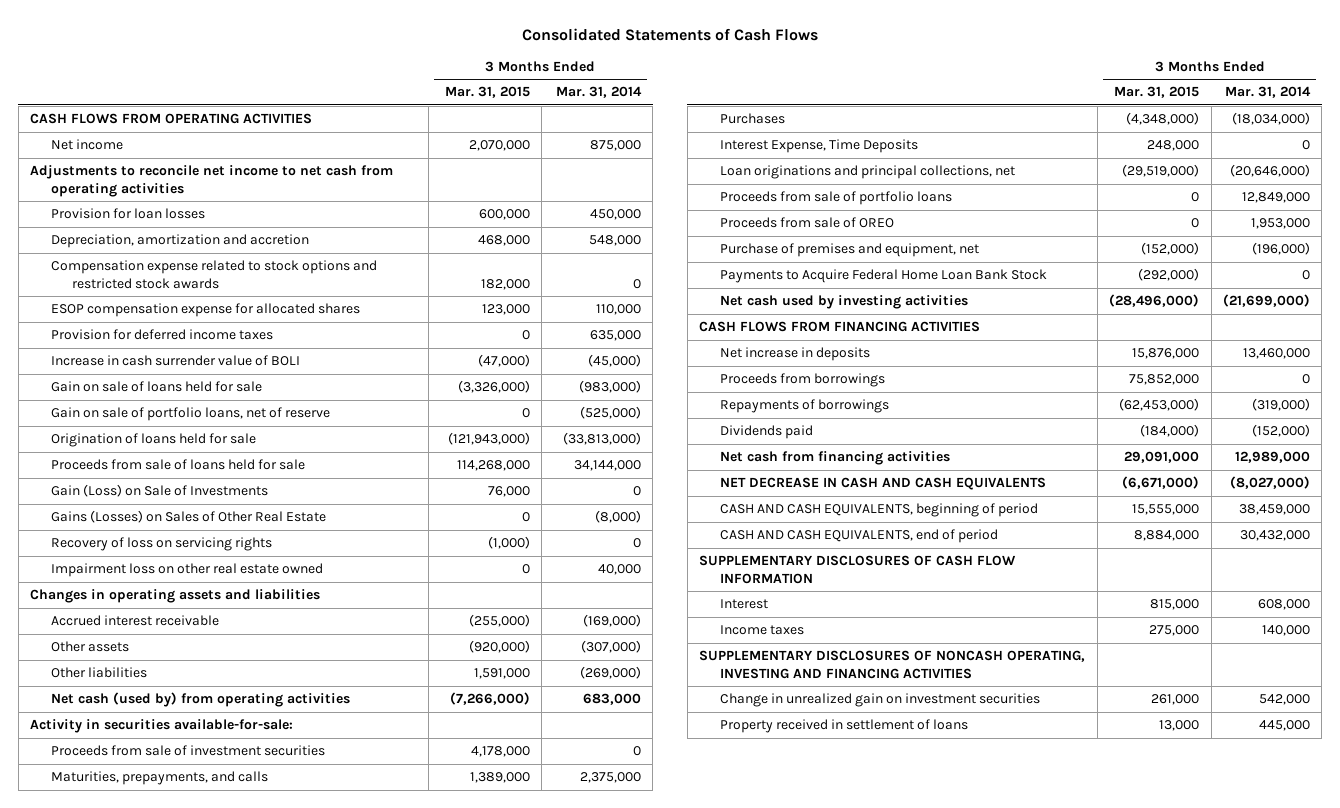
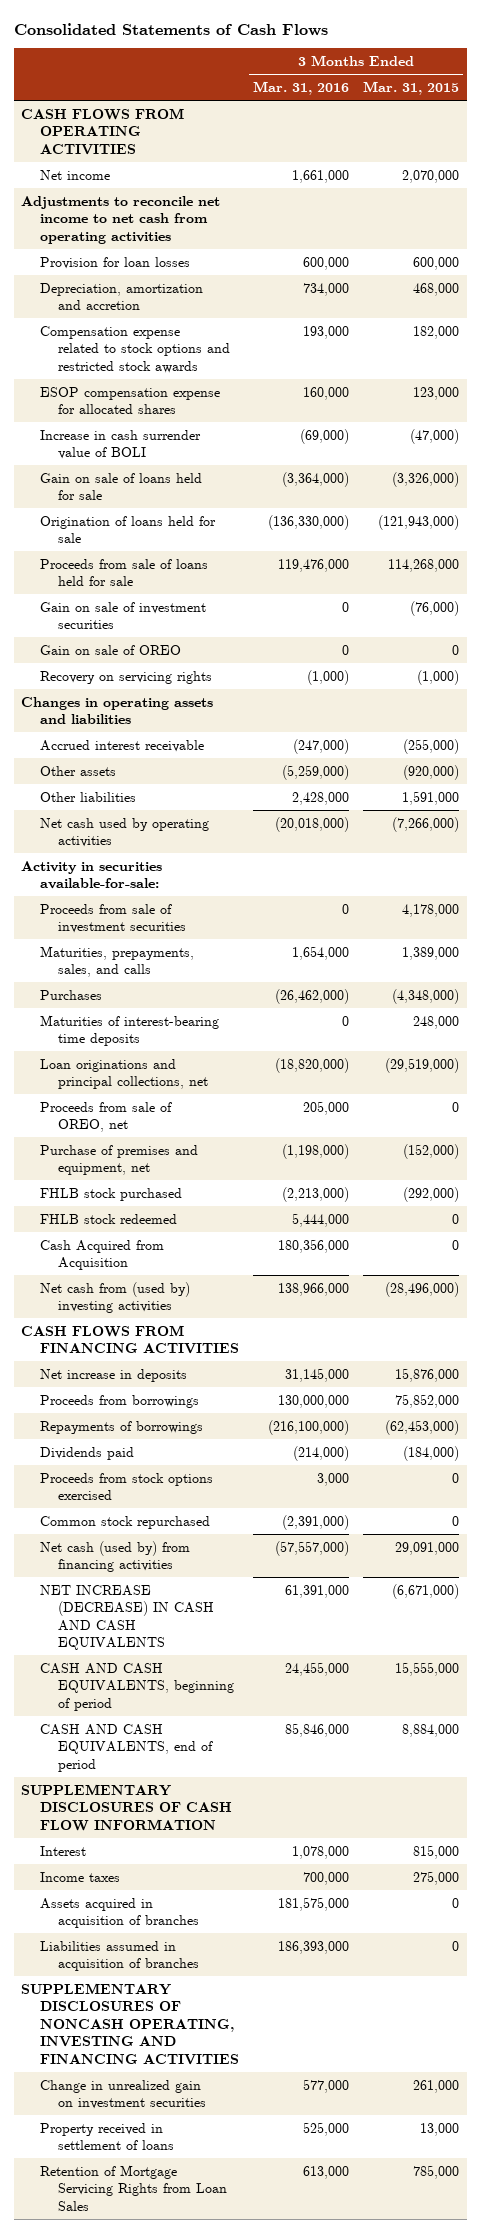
- | 3 Months Ended Mar. 31, 2015 | 3 Months Ended Mar. 31, 2014
+ | 3 Months Ended Mar. 31, 2016 | 3 Months Ended Mar. 31, 2015
- Provision for deferred income taxes | 0 | 635,000
- Gain on sale of portfolio loans, net of reserve | 0 | (525,000)
- Gain (Loss) on Sale of Investments | 76,000 | 0
- Gains (Losses) on Sales of Other Real Estate | 0 | (8,000)
- Recovery of loss on servicing rights | (1,000) | 0
- Impairment loss on other real estate owned | 0 | 40,000
+ Gain on sale of investment securities | 0 | (76,000)
+ Gain on sale of OREO | 0 | 0
+ Recovery on servicing rights | (1,000) | (1,000)
- Net cash (used by) from operating activities | (7,266,000) | 683,000
+ Net cash used by operating activities | (20,018,000) | (7,266,000)
- Maturities, prepayments, and calls | 1,389,000 | 2,375,000
+ Maturities, prepayments, sales, and calls | 1,654,000 | 1,389,000
- Interest Expense, Time Deposits | 248,000 | 0
+ Maturities of interest-bearing time deposits | 0 | 248,000
- Proceeds from sale of portfolio loans | 0 | 12,849,000
- Proceeds from sale of OREO | 0 | 1,953,000
+ Proceeds from sale of OREO, net | 205,000 | 0
- Payments to Acquire Federal Home Loan Bank Stock | (292,000) | 0
- Net cash used by investing activities | (28,496,000) | (21,699,000)
+ FHLB stock purchased | (2,213,000) | (292,000)
+ FHLB stock redeemed | 5,444,000 | 0
+ Cash Acquired from Acquisition | 180,356,000 | 0
+ Net cash from (used by) investing activities | 138,966,000 | (28,496,000)
- Net cash from financing activities | 29,091,000 | 12,989,000
- NET DECREASE IN CASH AND CASH EQUIVALENTS | (6,671,000) | (8,027,000)
+ Proceeds from stock options exercised | 3,000 | 0
+ Common stock repurchased | (2,391,000) | 0
+ Net cash (used by) from financing activities | (57,557,000) | 29,091,000
+ NET INCREASE (DECREASE) IN CASH AND CASH EQUIVALENTS | 61,391,000 | (6,671,000)
+ Assets acquired in acquisition of branches | 181,575,000 | 0
+ Liabilities assumed in acquisition of branches | 186,393,000 | 0
+ Retention of Mortgage Servicing Rights from Loan Sales | 613,000 | 785,000

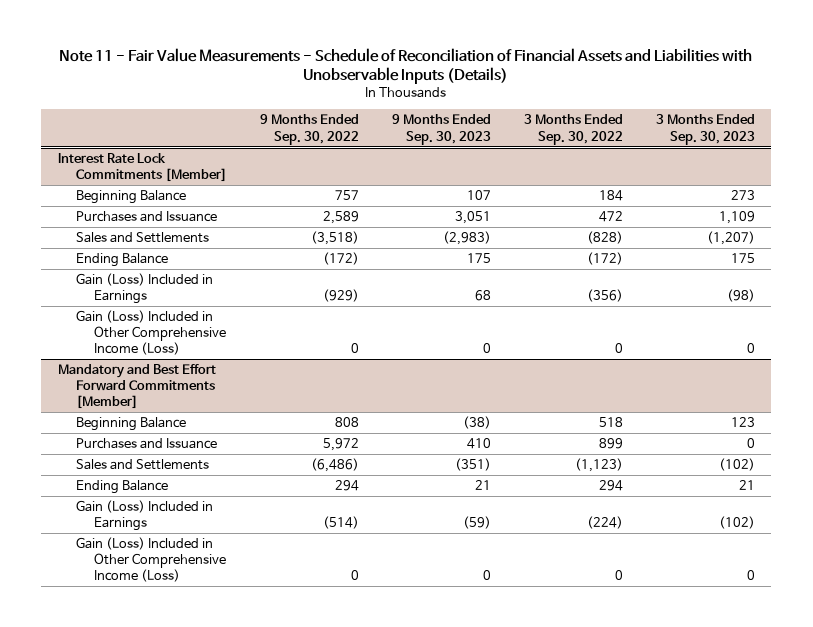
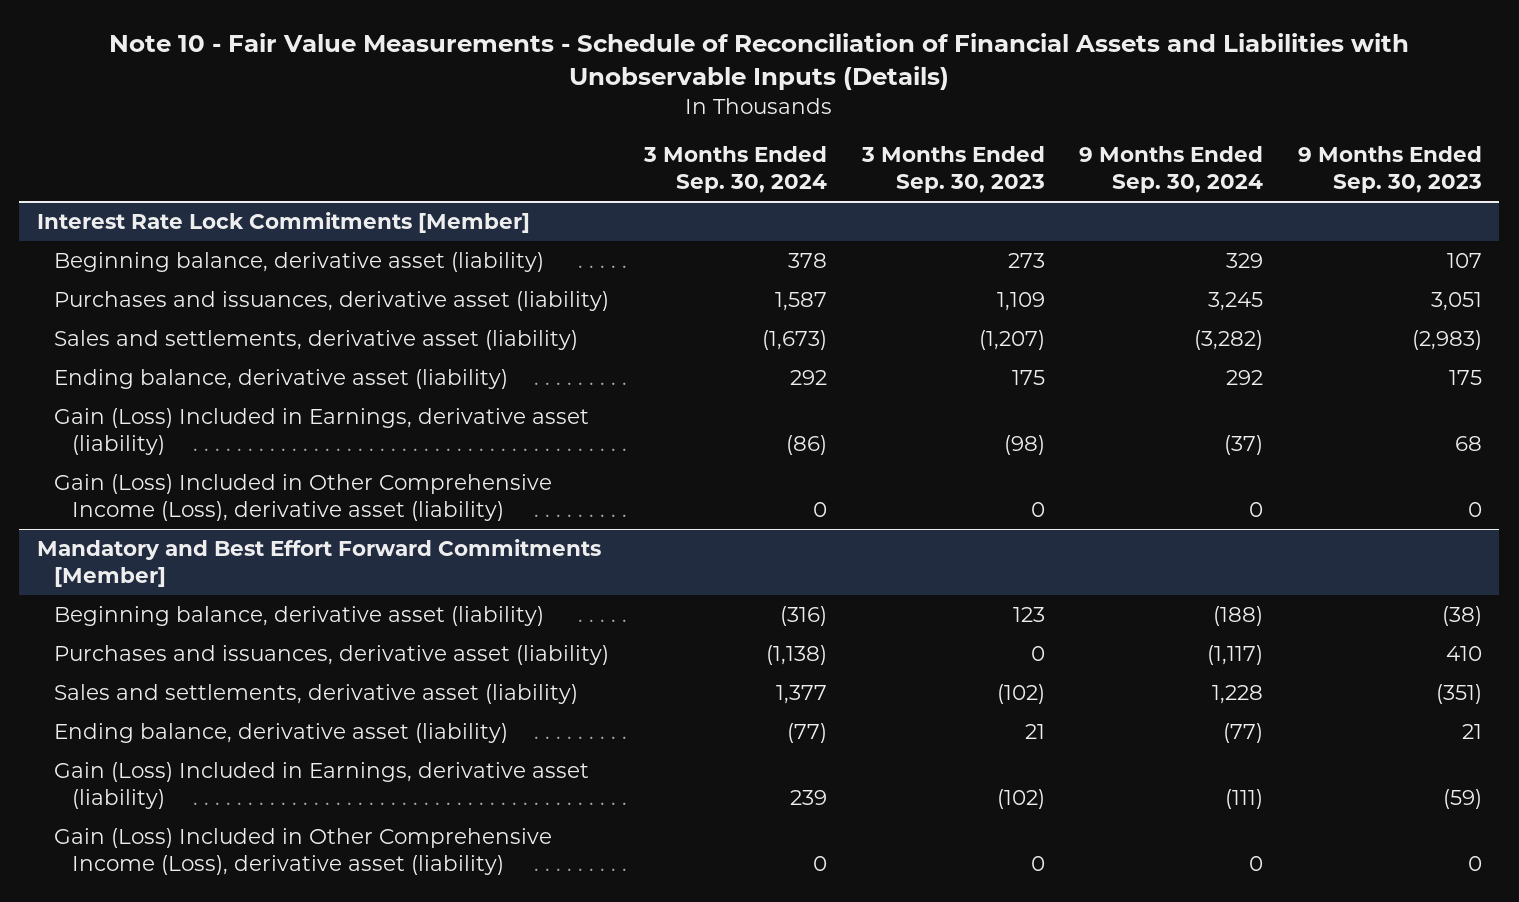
- Note 11 - Fair Value Measurements - Schedule of Reconciliation of Financial Assets and Liabilities with Unobservable Inputs (Details)
+ Note 10 - Fair Value Measurements - Schedule of Reconciliation of Financial Assets and Liabilities with Unobservable Inputs (Details)
- | 9 Months Ended Sep. 30, 2022 | 9 Months Ended Sep. 30, 2023 | 3 Months Ended Sep. 30, 2022 | 3 Months Ended Sep. 30, 2023
+ | 3 Months Ended Sep. 30, 2024 | 3 Months Ended Sep. 30, 2023 | 9 Months Ended Sep. 30, 2024 | 9 Months Ended Sep. 30, 2023
@ Interest Rate Lock Commitments [Member]
- Beginning Balance | 757 | 107 | 184 | 273
- Purchases and Issuance | 2,589 | 3,051 | 472 | 1,109
- Sales and Settlements | (3,518) | (2,983) | (828) | (1,207)
- Ending Balance | (172) | 175 | (172) | 175
- Gain (Loss) Included in Earnings | (929) | 68 | (356) | (98)
- Gain (Loss) Included in Other Comprehensive Income (Loss) | 0 | 0 | 0 | 0
+ Beginning balance, derivative asset (liability) | 378 | 273 | 329 | 107
+ Purchases and issuances, derivative asset (liability) | 1,587 | 1,109 | 3,245 | 3,051
+ Sales and settlements, derivative asset (liability) | (1,673) | (1,207) | (3,282) | (2,983)
+ Ending balance, derivative asset (liability) | 292 | 175 | 292 | 175
+ Gain (Loss) Included in Earnings, derivative asset (liability) | (86) | (98) | (37) | 68
+ Gain (Loss) Included in Other Comprehensive Income (Loss), derivative asset (liability) | 0 | 0 | 0 | 0
@ Mandatory and Best Effort Forward Commitments [Member]
- Beginning Balance | 808 | (38) | 518 | 123
- Purchases and Issuance | 5,972 | 410 | 899 | 0
- Sales and Settlements | (6,486) | (351) | (1,123) | (102)
- Ending Balance | 294 | 21 | 294 | 21
- Gain (Loss) Included in Earnings | (514) | (59) | (224) | (102)
- Gain (Loss) Included in Other Comprehensive Income (Loss) | 0 | 0 | 0 | 0
+ Beginning balance, derivative asset (liability) | (316) | 123 | (188) | (38)
+ Purchases and issuances, derivative asset (liability) | (1,138) | 0 | (1,117) | 410
+ Sales and settlements, derivative asset (liability) | 1,377 | (102) | 1,228 | (351)
+ Ending balance, derivative asset (liability) | (77) | 21 | (77) | 21
+ Gain (Loss) Included in Earnings, derivative asset (liability) | 239 | (102) | (111) | (59)
+ Gain (Loss) Included in Other Comprehensive Income (Loss), derivative asset (liability) | 0 | 0 | 0 | 0

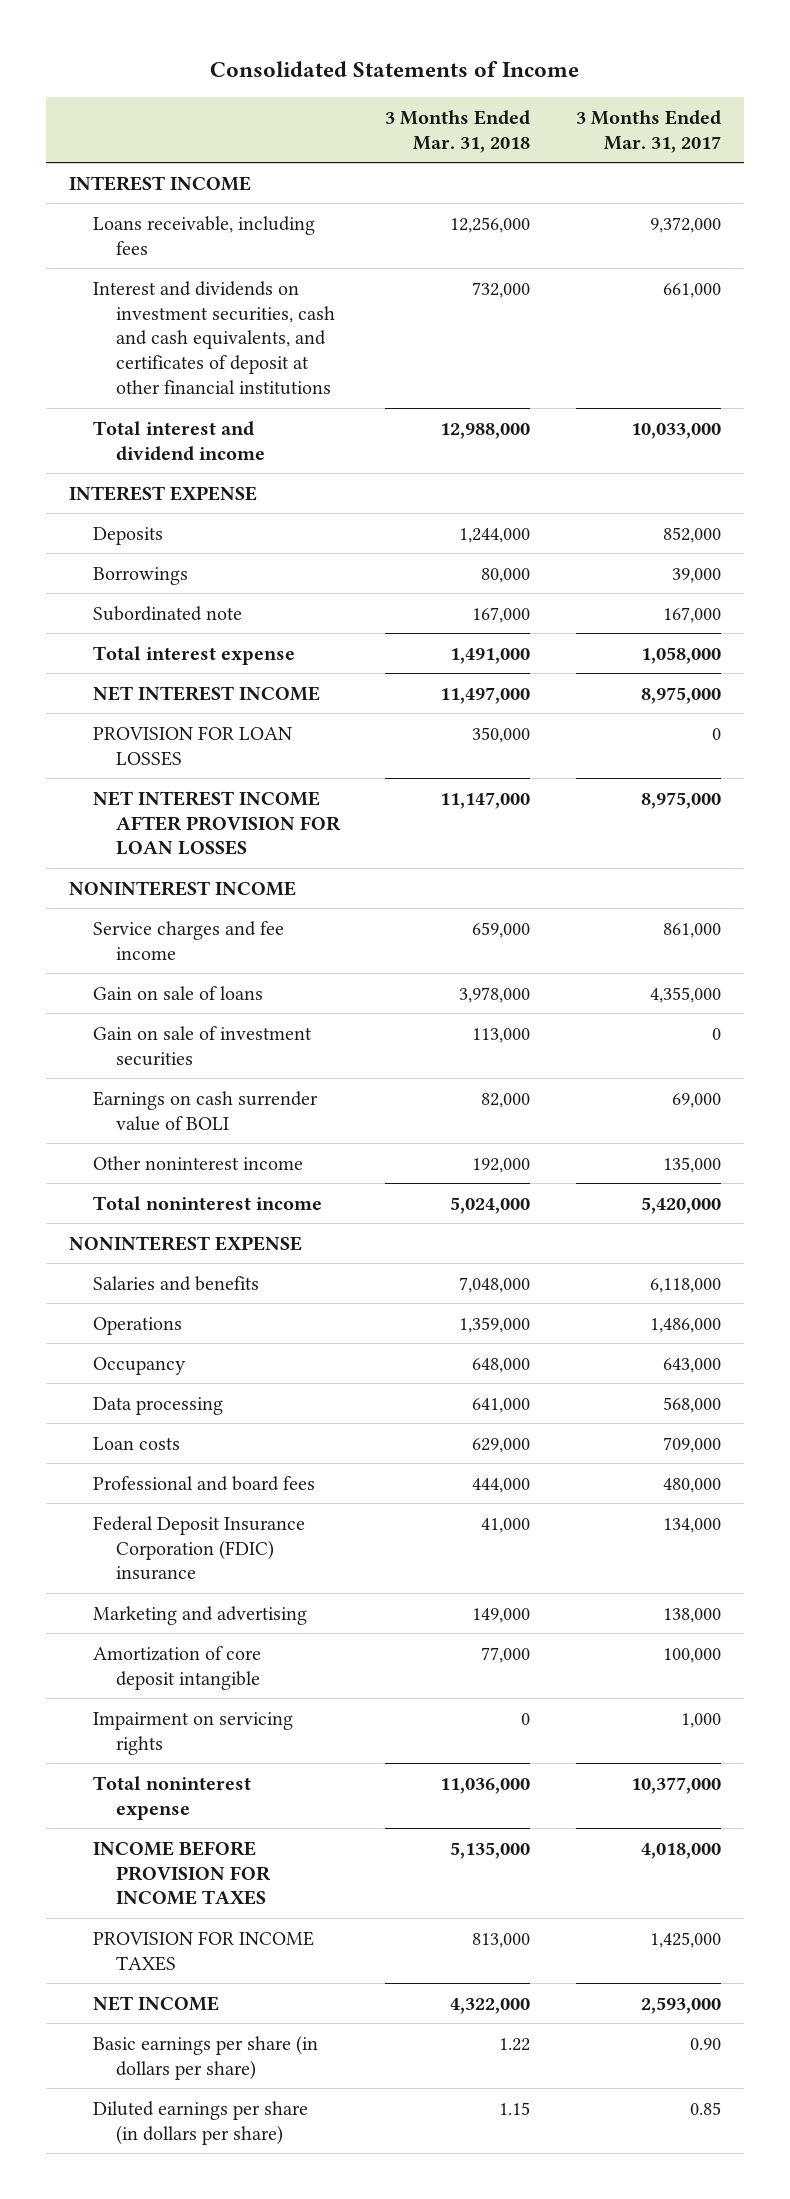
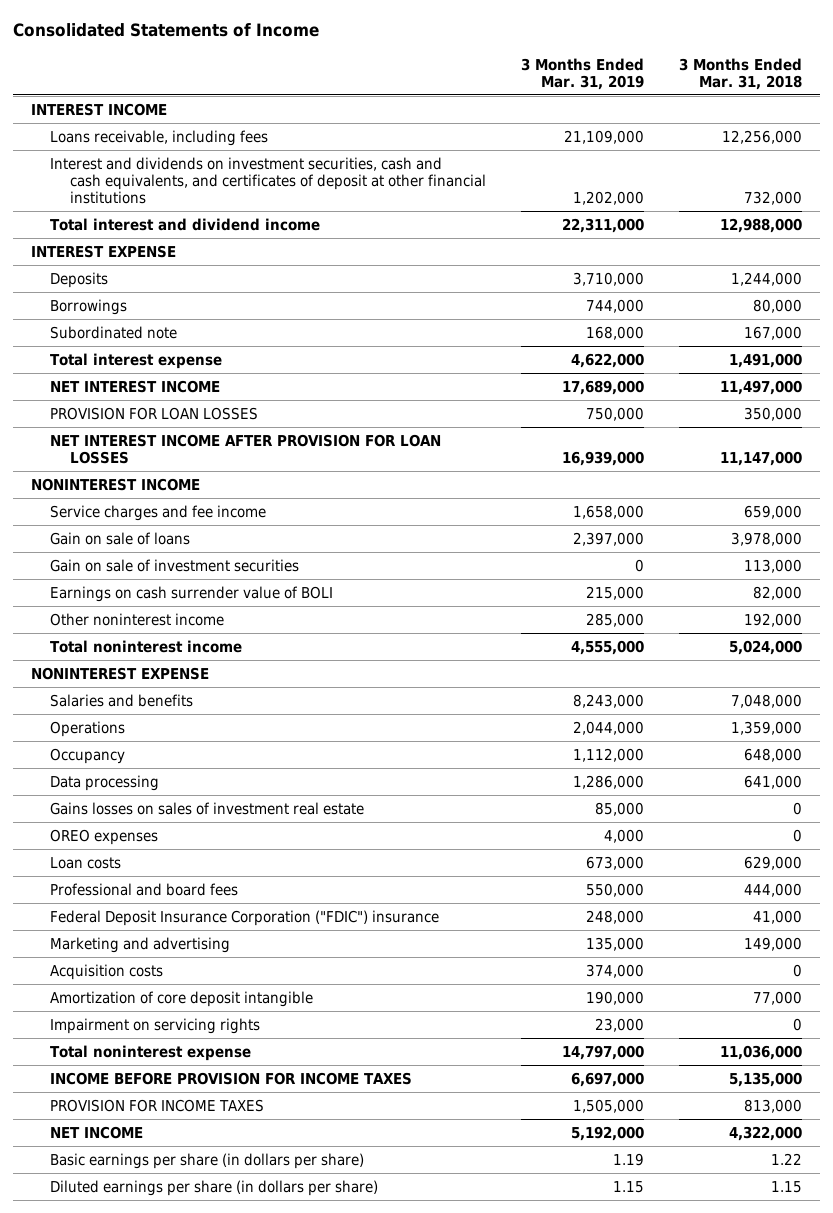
- | 3 Months Ended Mar. 31, 2018 | 3 Months Ended Mar. 31, 2017
+ | 3 Months Ended Mar. 31, 2019 | 3 Months Ended Mar. 31, 2018
+ Gains losses on sales of investment real estate | 85,000 | 0
+ OREO expenses | 4,000 | 0
- Federal Deposit Insurance Corporation (FDIC) insurance | 41,000 | 134,000
+ Federal Deposit Insurance Corporation ("FDIC") insurance | 248,000 | 41,000
+ Acquisition costs | 374,000 | 0

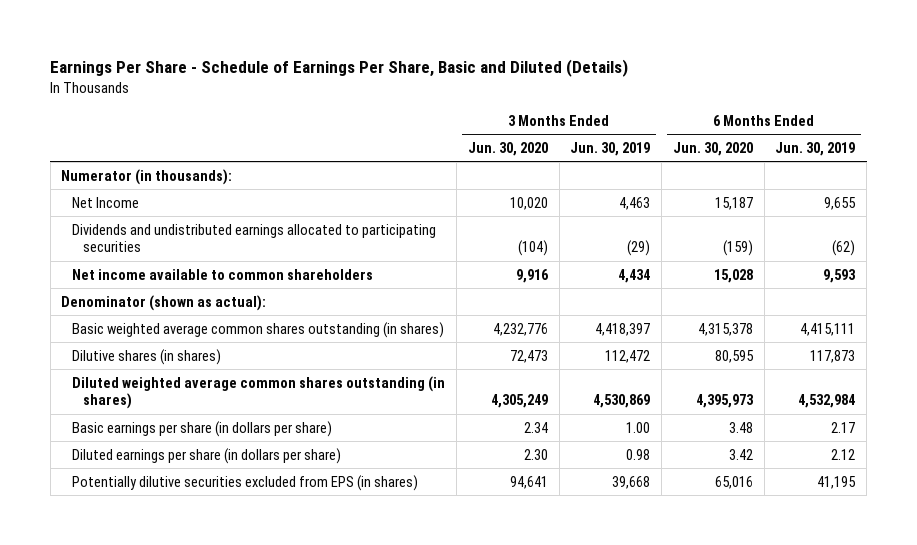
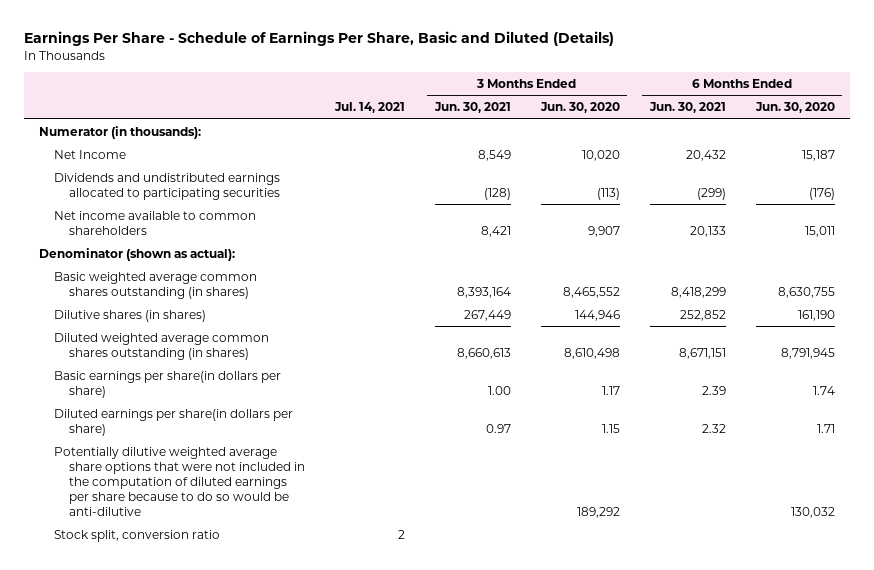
- | 3 Months Ended Jun. 30, 2020 | 3 Months Ended Jun. 30, 2019 | 6 Months Ended Jun. 30, 2020 | 6 Months Ended Jun. 30, 2019
+ | Jul. 14, 2021 | 3 Months Ended Jun. 30, 2021 | 3 Months Ended Jun. 30, 2020 | 6 Months Ended Jun. 30, 2021 | 6 Months Ended Jun. 30, 2020
- Dividends and undistributed earnings allocated to participating securities | (104) | (29) | (159) | (62)
- Net income available to common shareholders | 9,916 | 4,434 | 15,028 | 9,593
+ Dividends and undistributed earnings allocated to participating securities | | (128) | (113) | (299) | (176)
+ Net income available to common shareholders | | 8,421 | 9,907 | 20,133 | 15,011
- Basic weighted average common shares outstanding (in shares) | 4,232,776 | 4,418,397 | 4,315,378 | 4,415,111
- Dilutive shares (in shares) | 72,473 | 112,472 | 80,595 | 117,873
- Diluted weighted average common shares outstanding (in shares) | 4,305,249 | 4,530,869 | 4,395,973 | 4,532,984
- Basic earnings per share (in dollars per share) | 2.34 | 1.00 | 3.48 | 2.17
- Diluted earnings per share (in dollars per share) | 2.30 | 0.98 | 3.42 | 2.12
- Potentially dilutive securities excluded from EPS (in shares) | 94,641 | 39,668 | 65,016 | 41,195
+ Basic weighted average common shares outstanding (in shares) | | 8,393,164 | 8,465,552 | 8,418,299 | 8,630,755
+ Dilutive shares (in shares) | | 267,449 | 144,946 | 252,852 | 161,190
+ Diluted weighted average common shares outstanding (in shares) | | 8,660,613 | 8,610,498 | 8,671,151 | 8,791,945
+ Basic earnings per share(in dollars per share) | | 1.00 | 1.17 | 2.39 | 1.74
+ Diluted earnings per share(in dollars per share) | | 0.97 | 1.15 | 2.32 | 1.71
+ Potentially dilutive weighted average share options that were not included in the computation of diluted earnings per share because to do so would be anti-dilutive | | | 189,292 | | 130,032
+ Stock split, conversion ratio | 2 | | | |

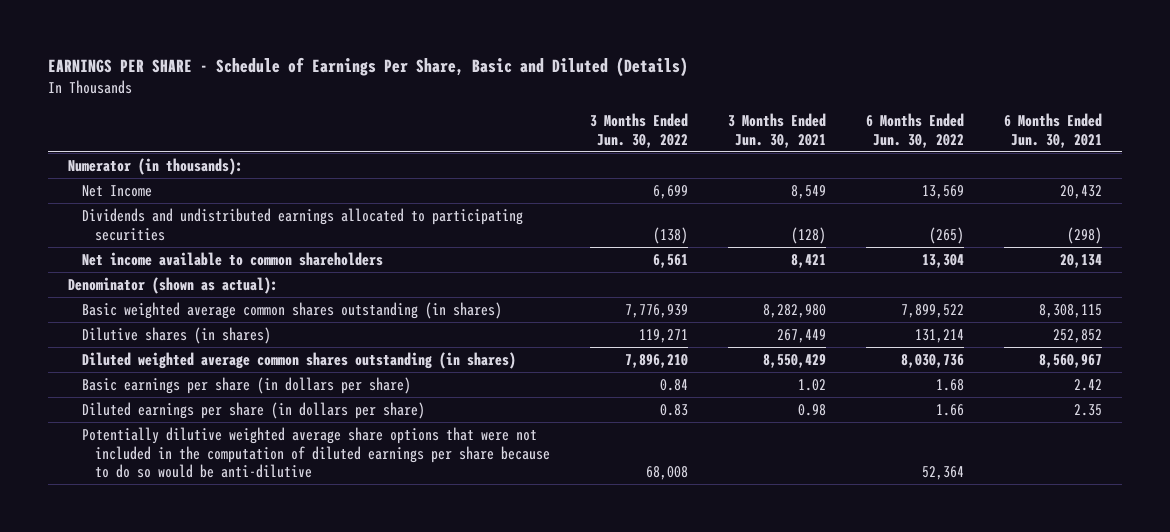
- Earnings Per Share - Schedule of Earnings Per Share, Basic and Diluted (Details)
+ EARNINGS PER SHARE - Schedule of Earnings Per Share, Basic and Diluted (Details)
- | Jul. 14, 2021 | 3 Months Ended Jun. 30, 2021 | 3 Months Ended Jun. 30, 2020 | 6 Months Ended Jun. 30, 2021 | 6 Months Ended Jun. 30, 2020
+ | 3 Months Ended Jun. 30, 2022 | 3 Months Ended Jun. 30, 2021 | 6 Months Ended Jun. 30, 2022 | 6 Months Ended Jun. 30, 2021
- Dividends and undistributed earnings allocated to participating securities | | (128) | (113) | (299) | (176)
- Net income available to common shareholders | | 8,421 | 9,907 | 20,133 | 15,011
+ Dividends and undistributed earnings allocated to participating securities | (138) | (128) | (265) | (298)
+ Net income available to common shareholders | 6,561 | 8,421 | 13,304 | 20,134
- Basic weighted average common shares outstanding (in shares) | | 8,393,164 | 8,465,552 | 8,418,299 | 8,630,755
+ Basic weighted average common shares outstanding (in shares) | 7,776,939 | 8,282,980 | 7,899,522 | 8,308,115
- Diluted weighted average common shares outstanding (in shares) | | 8,660,613 | 8,610,498 | 8,671,151 | 8,791,945
- Basic earnings per share(in dollars per share) | | 1.00 | 1.17 | 2.39 | 1.74
- Diluted earnings per share(in dollars per share) | | 0.97 | 1.15 | 2.32 | 1.71
+ Diluted weighted average common shares outstanding (in shares) | 7,896,210 | 8,550,429 | 8,030,736 | 8,560,967
+ Basic earnings per share (in dollars per share) | 0.84 | 1.02 | 1.68 | 2.42
+ Diluted earnings per share (in dollars per share) | 0.83 | 0.98 | 1.66 | 2.35
- Stock split, conversion ratio | 2 | | | |

